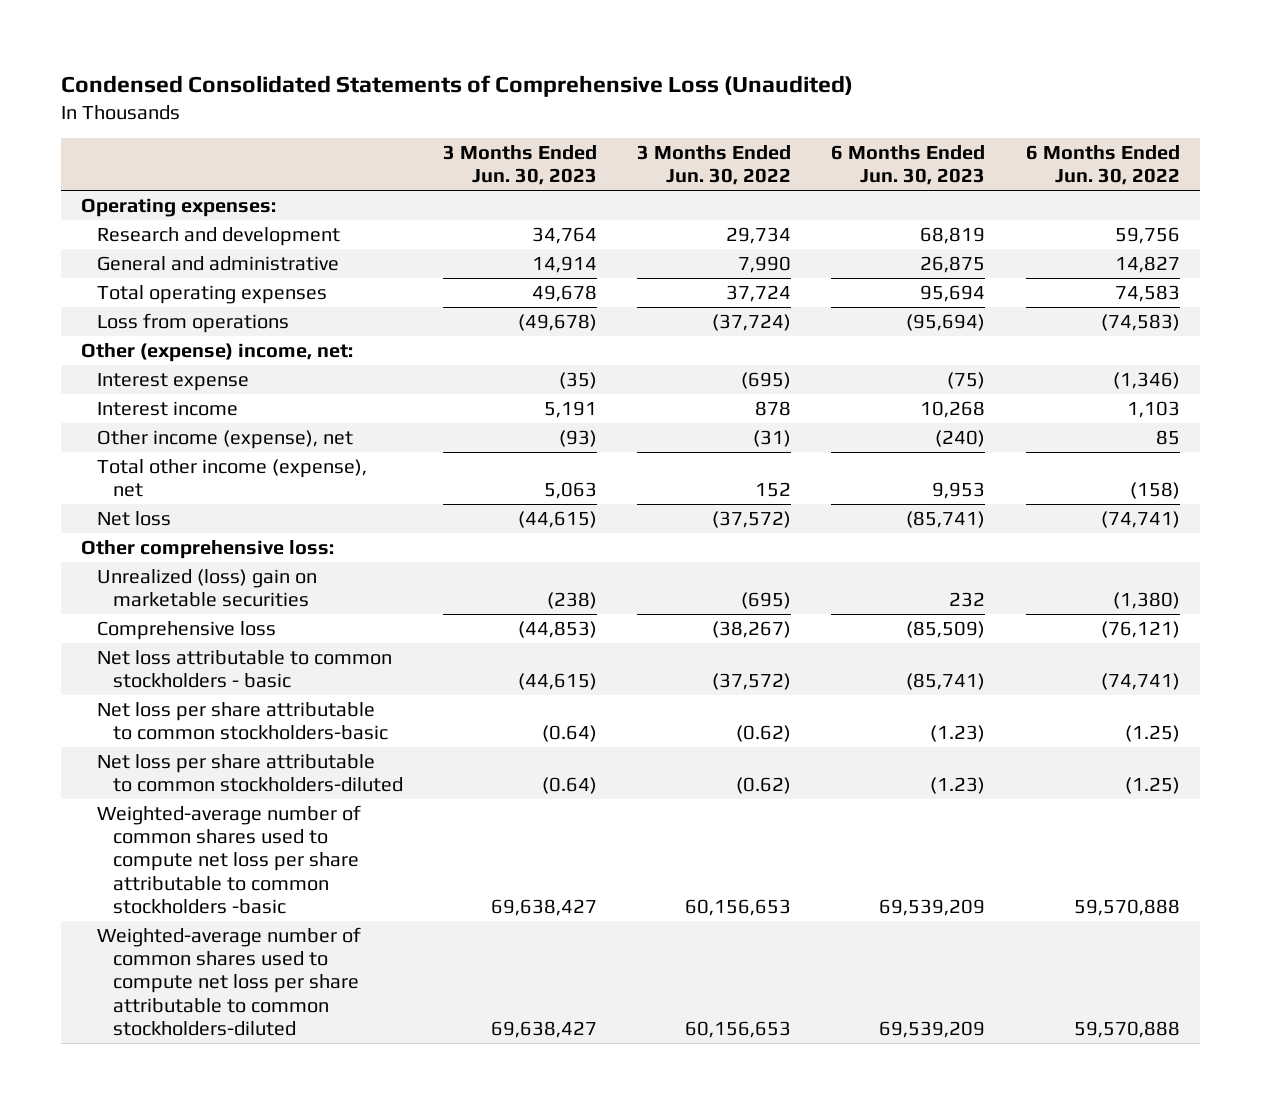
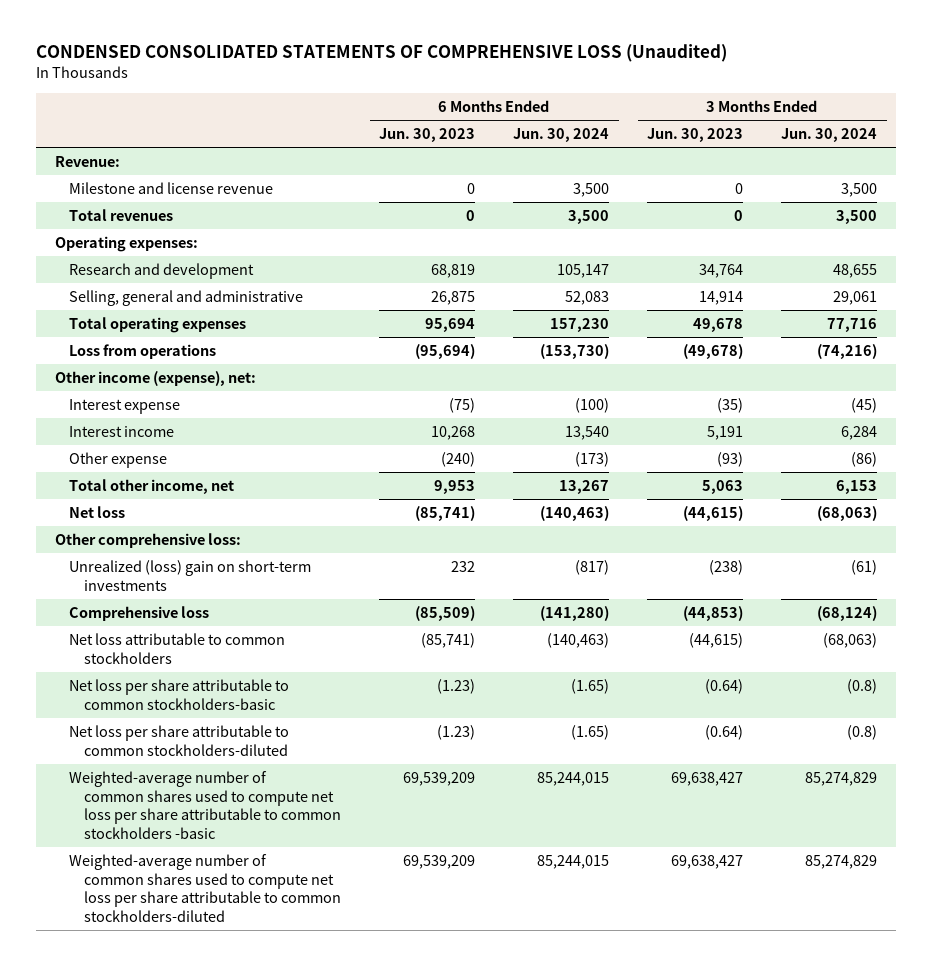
- Condensed Consolidated Statements of Comprehensive Loss (Unaudited)
+ CONDENSED CONSOLIDATED STATEMENTS OF COMPREHENSIVE LOSS (Unaudited)
- | 3 Months Ended Jun. 30, 2023 | 3 Months Ended Jun. 30, 2022 | 6 Months Ended Jun. 30, 2023 | 6 Months Ended Jun. 30, 2022
+ | 6 Months Ended Jun. 30, 2023 | 6 Months Ended Jun. 30, 2024 | 3 Months Ended Jun. 30, 2023 | 3 Months Ended Jun. 30, 2024
+ Revenue:
+ Milestone and license revenue | 0 | 3,500 | 0 | 3,500
+ Total revenues | 0 | 3,500 | 0 | 3,500
- General and administrative | 14,914 | 7,990 | 26,875 | 14,827
+ Selling, general and administrative | 26,875 | 52,083 | 14,914 | 29,061
- Other (expense) income, net:
+ Other income (expense), net:
- Other income (expense), net | (93) | (31) | (240) | 85
- Total other income (expense), net | 5,063 | 152 | 9,953 | (158)
+ Other expense | (240) | (173) | (93) | (86)
+ Total other income, net | 9,953 | 13,267 | 5,063 | 6,153
- Unrealized (loss) gain on marketable securities | (238) | (695) | 232 | (1,380)
+ Unrealized (loss) gain on short-term investments | 232 | (817) | (238) | (61)
- Net loss attributable to common stockholders - basic | (44,615) | (37,572) | (85,741) | (74,741)
+ Net loss attributable to common stockholders | (85,741) | (140,463) | (44,615) | (68,063)

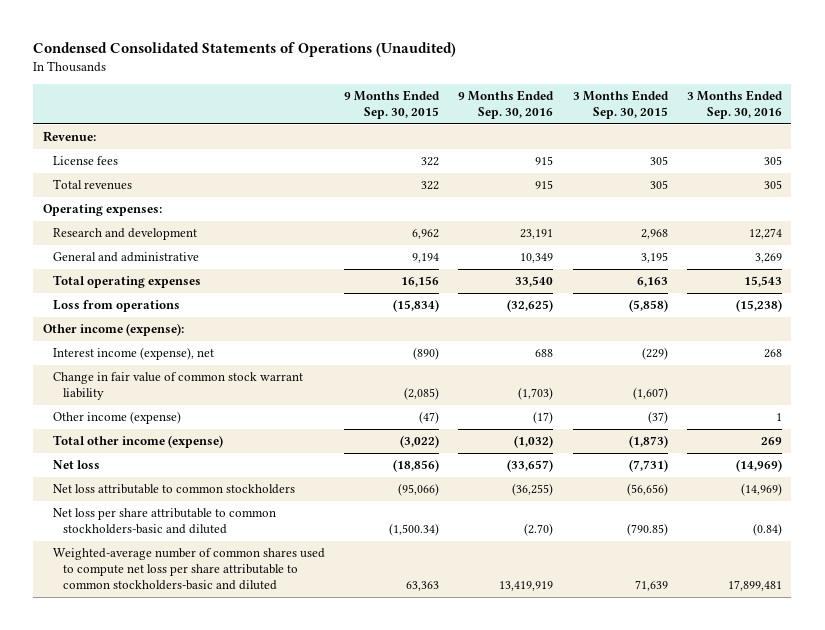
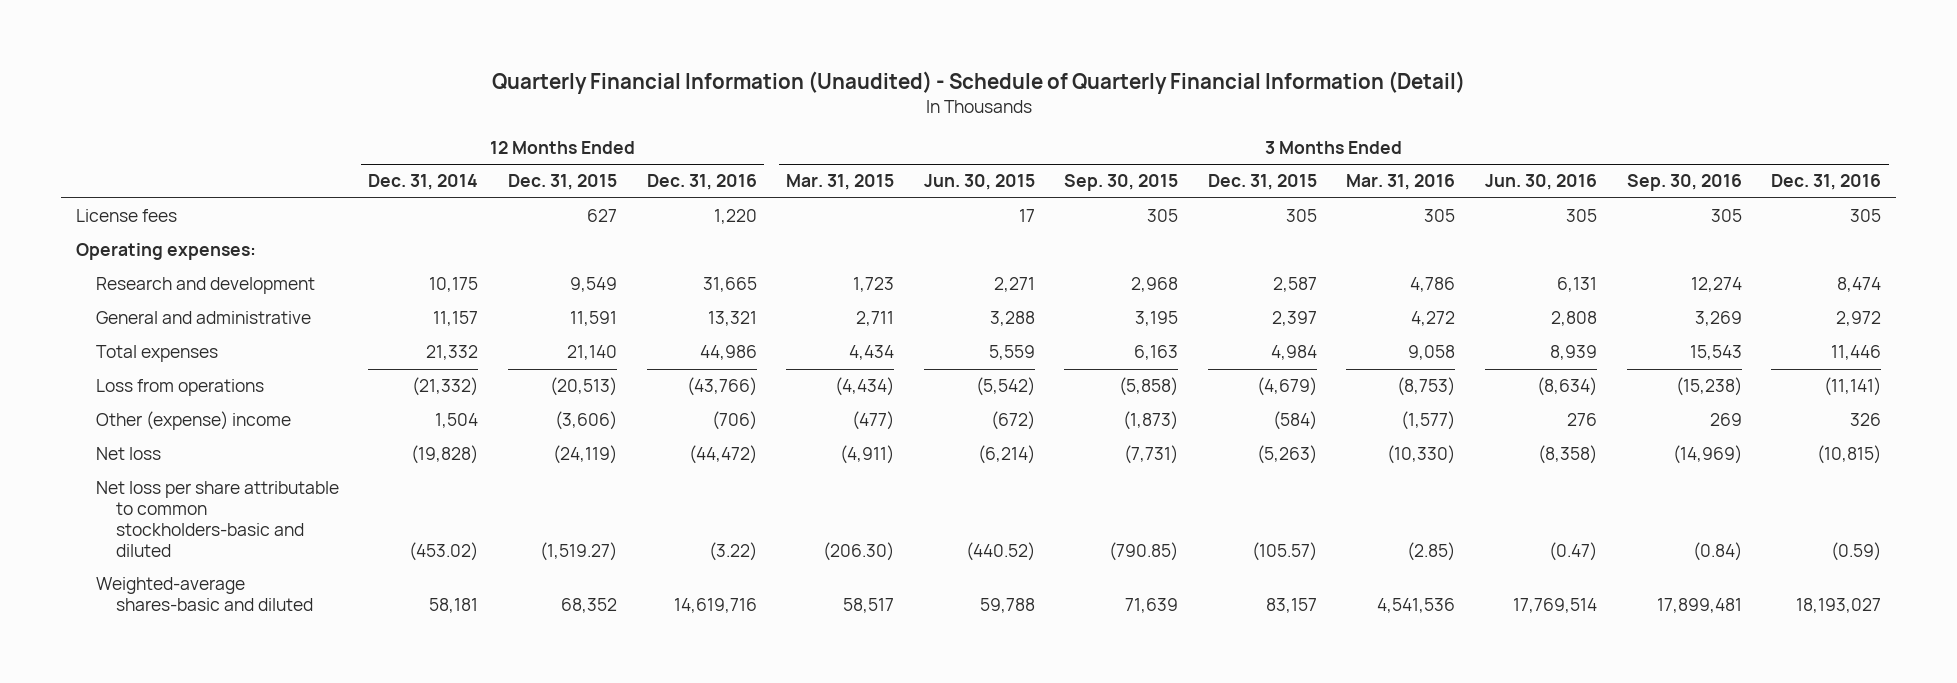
- Condensed Consolidated Statements of Operations (Unaudited)
+ Quarterly Financial Information (Unaudited) - Schedule of Quarterly Financial Information (Detail)
- | 9 Months Ended Sep. 30, 2015 | 9 Months Ended Sep. 30, 2016 | 3 Months Ended Sep. 30, 2015 | 3 Months Ended Sep. 30, 2016
+ | 12 Months Ended Dec. 31, 2014 | 12 Months Ended Dec. 31, 2015 | 12 Months Ended Dec. 31, 2016 | 3 Months Ended Mar. 31, 2015 | 3 Months Ended Jun. 30, 2015 | 3 Months Ended Sep. 30, 2015 | 3 Months Ended Dec. 31, 2015 | 3 Months Ended Mar. 31, 2016 | 3 Months Ended Jun. 30, 2016 | 3 Months Ended Sep. 30, 2016 | 3 Months Ended Dec. 31, 2016
- Revenue:
- Total revenues | 322 | 915 | 305 | 305
- Total operating expenses | 16,156 | 33,540 | 6,163 | 15,543
+ Total expenses | 21,332 | 21,140 | 44,986 | 4,434 | 5,559 | 6,163 | 4,984 | 9,058 | 8,939 | 15,543 | 11,446
- Other income (expense):
- Interest income (expense), net | (890) | 688 | (229) | 268
- Change in fair value of common stock warrant liability | (2,085) | (1,703) | (1,607) |
- Other income (expense) | (47) | (17) | (37) | 1
- Total other income (expense) | (3,022) | (1,032) | (1,873) | 269
+ Other (expense) income | 1,504 | (3,606) | (706) | (477) | (672) | (1,873) | (584) | (1,577) | 276 | 269 | 326
- Net loss attributable to common stockholders | (95,066) | (36,255) | (56,656) | (14,969)
- Weighted-average number of common shares used to compute net loss per share attributable to common stockholders-basic and diluted | 63,363 | 13,419,919 | 71,639 | 17,899,481
+ Weighted-average shares-basic and diluted | 58,181 | 68,352 | 14,619,716 | 58,517 | 59,788 | 71,639 | 83,157 | 4,541,536 | 17,769,514 | 17,899,481 | 18,193,027

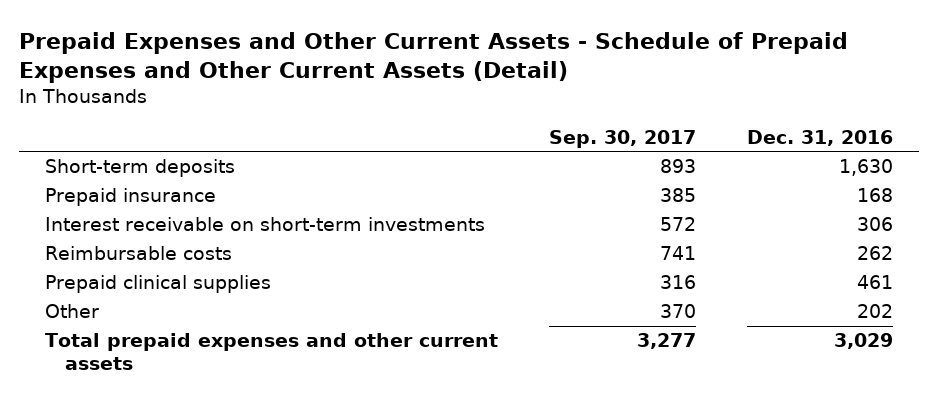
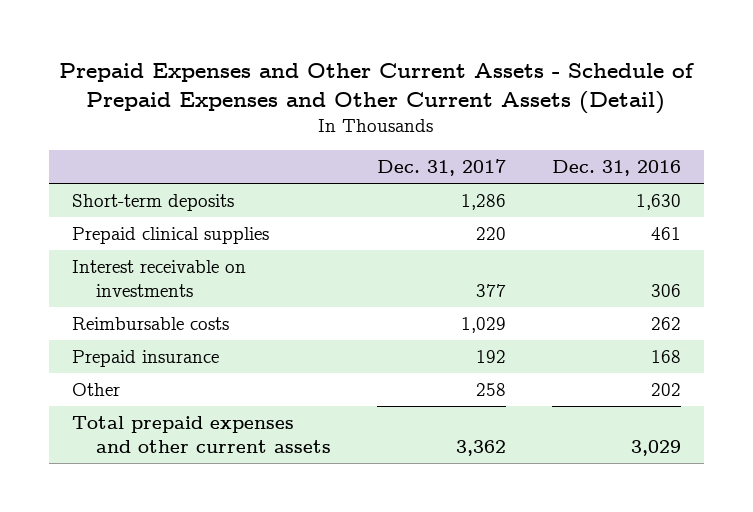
- | Sep. 30, 2017 | Dec. 31, 2016
+ | Dec. 31, 2017 | Dec. 31, 2016
- Interest receivable on short-term investments | 572 | 306
+ Interest receivable on investments | 377 | 306
moved down: Reimbursable costs | 1,029 | 262
moved down: Prepaid insurance | 192 | 168

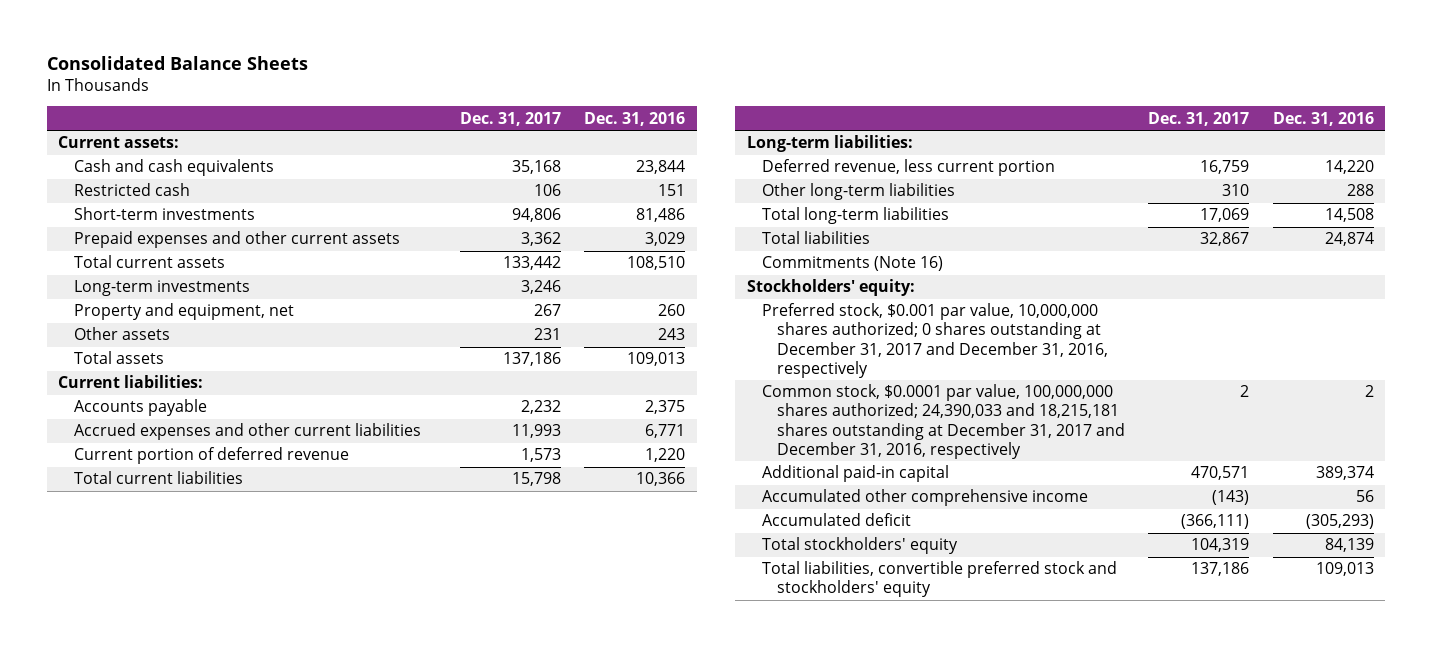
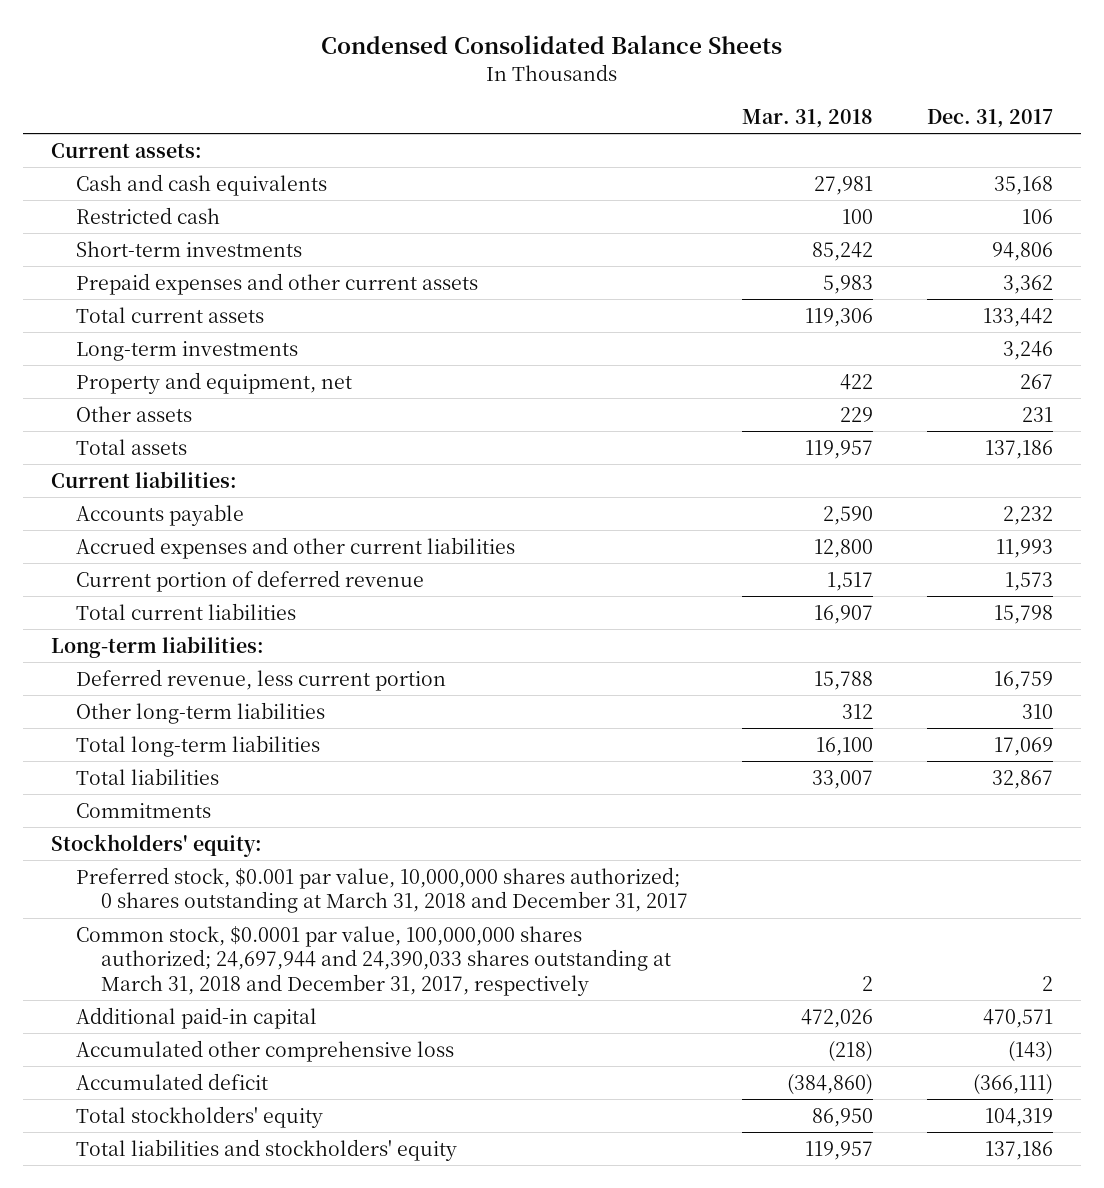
- Consolidated Balance Sheets
+ Condensed Consolidated Balance Sheets
- | Dec. 31, 2017 | Dec. 31, 2016
+ | Mar. 31, 2018 | Dec. 31, 2017
- Commitments (Note 16)
+ Commitments
- Preferred stock, $0.001 par value, 10,000,000 shares authorized; 0 shares outstanding at December 31, 2017 and December 31, 2016, respectively
- Common stock, $0.0001 par value, 100,000,000 shares authorized; 24,390,033 and 18,215,181 shares outstanding at December 31, 2017 and December 31, 2016, respectively | 2 | 2
+ Preferred stock, $0.001 par value, 10,000,000 shares authorized; 0 shares outstanding at March 31, 2018 and December 31, 2017
+ Common stock, $0.0001 par value, 100,000,000 shares authorized; 24,697,944 and 24,390,033 shares outstanding at March 31, 2018 and December 31, 2017, respectively | 2 | 2
- Accumulated other comprehensive income | (143) | 56
+ Accumulated other comprehensive loss | (218) | (143)
- Total liabilities, convertible preferred stock and stockholders' equity | 137,186 | 109,013
+ Total liabilities and stockholders' equity | 119,957 | 137,186

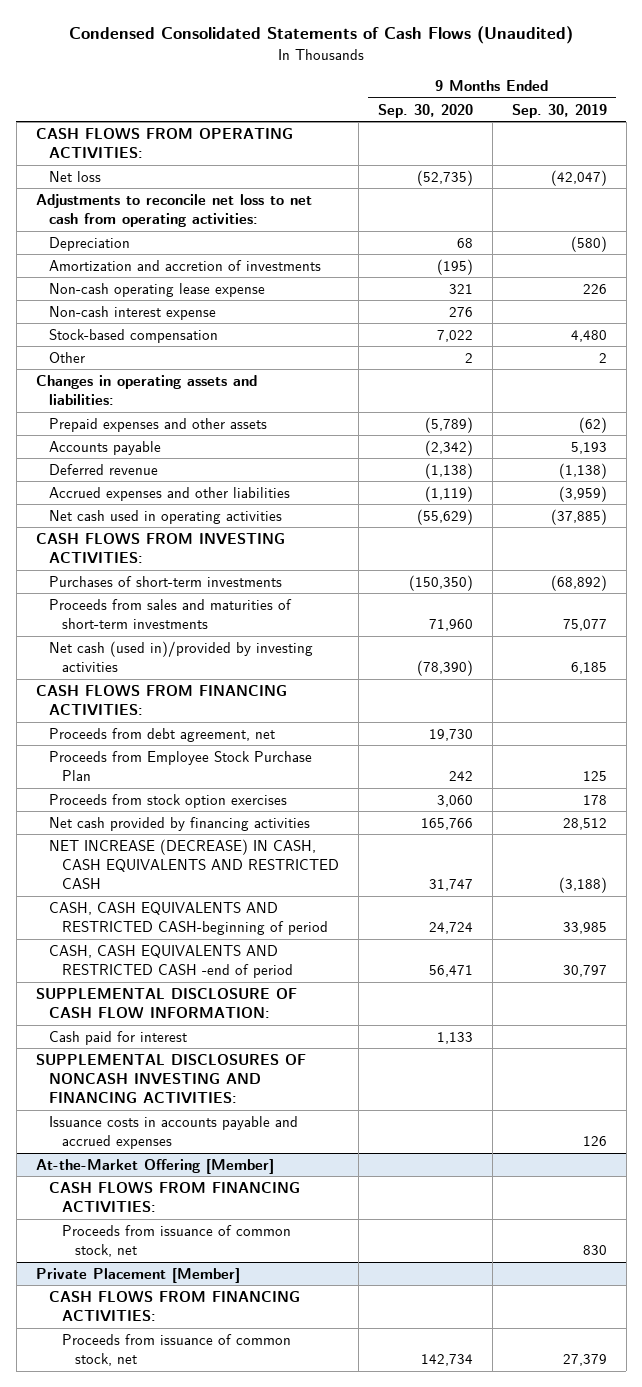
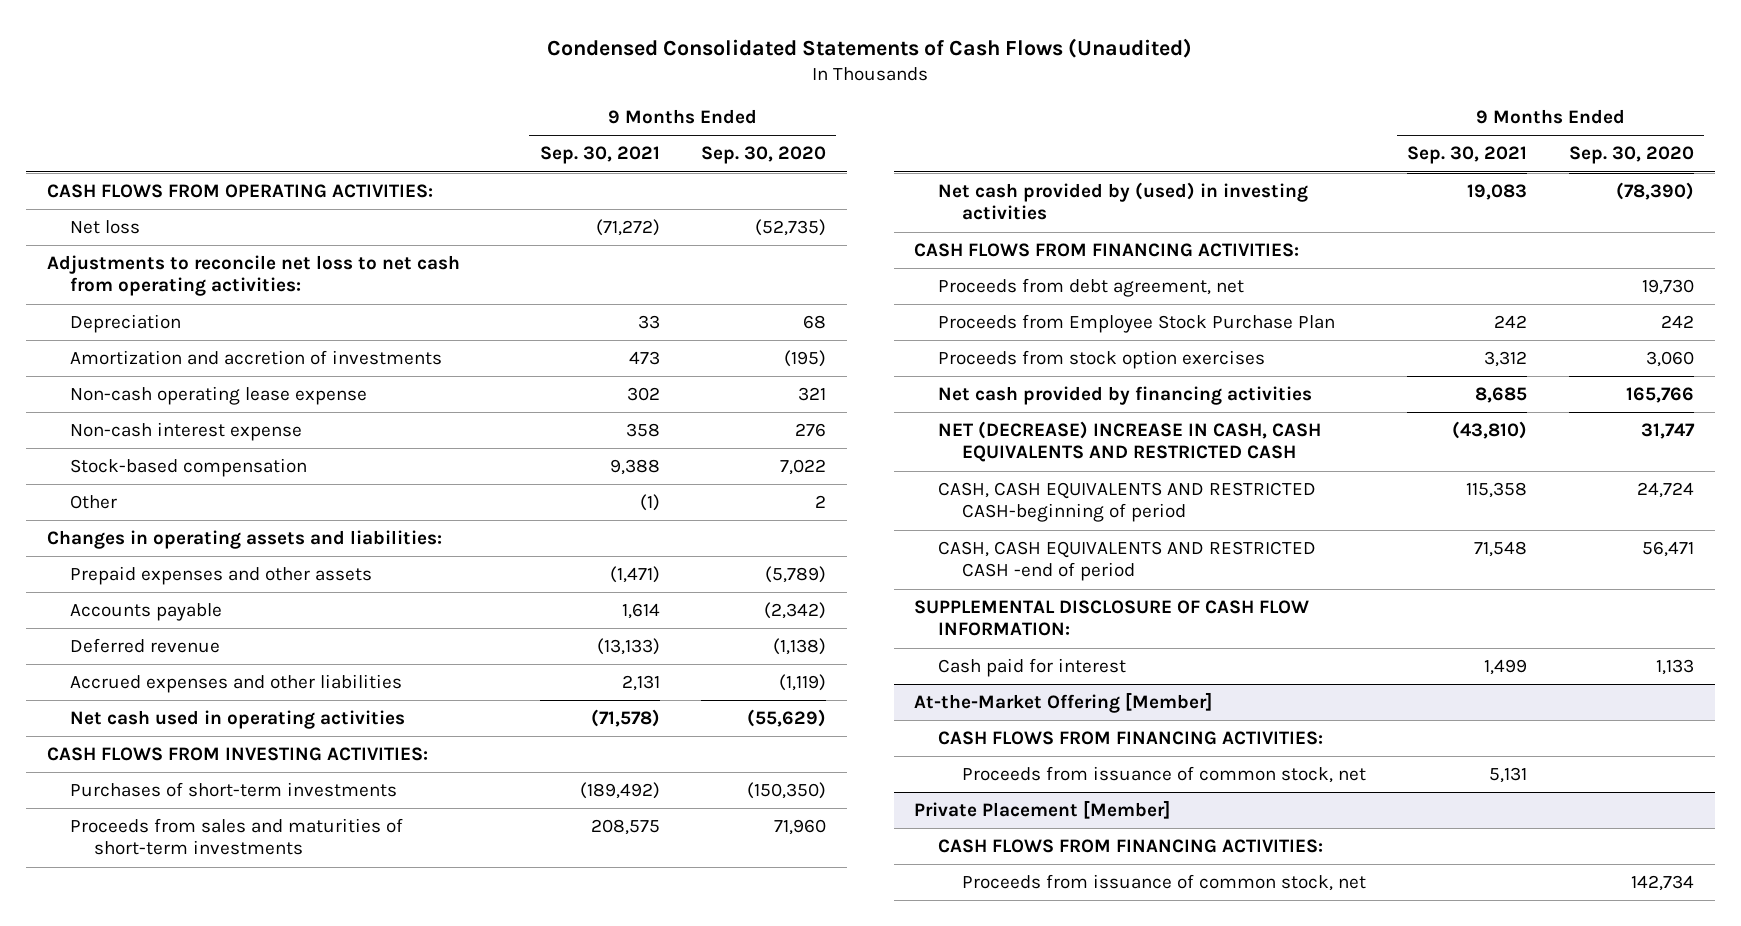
- | 9 Months Ended Sep. 30, 2020 | 9 Months Ended Sep. 30, 2019
+ | 9 Months Ended Sep. 30, 2021 | 9 Months Ended Sep. 30, 2020
- Net cash (used in)/provided by investing activities | (78,390) | 6,185
+ Net cash provided by (used) in investing activities | 19,083 | (78,390)
- NET INCREASE (DECREASE) IN CASH, CASH EQUIVALENTS AND RESTRICTED CASH | 31,747 | (3,188)
+ NET (DECREASE) INCREASE IN CASH, CASH EQUIVALENTS AND RESTRICTED CASH | (43,810) | 31,747
- SUPPLEMENTAL DISCLOSURES OF NONCASH INVESTING AND FINANCING ACTIVITIES:
- Issuance costs in accounts payable and accrued expenses | | 126

